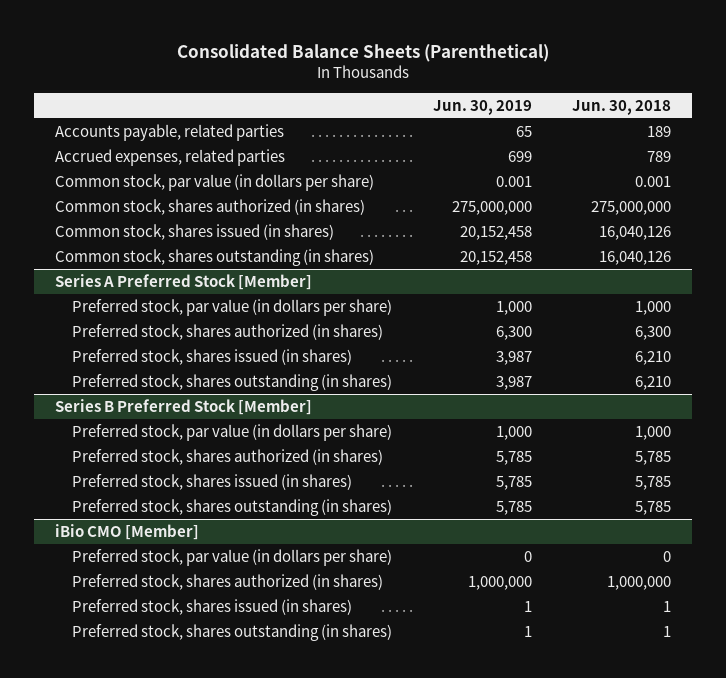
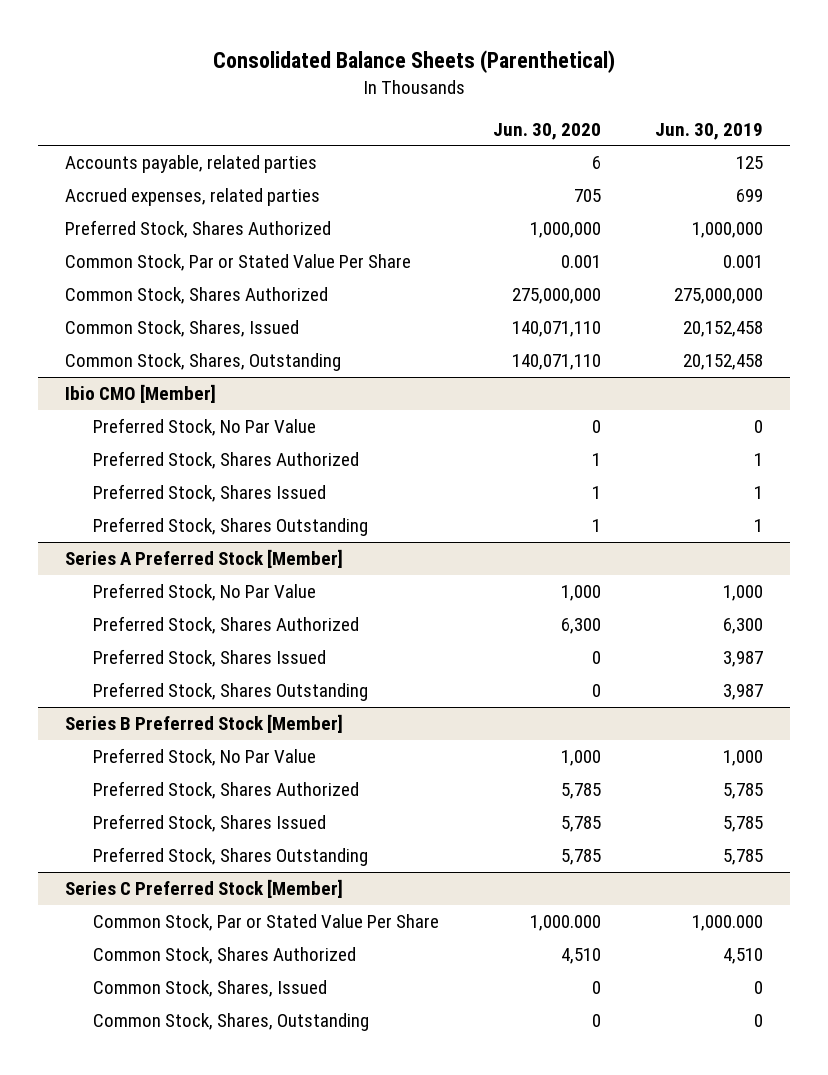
- | Jun. 30, 2019 | Jun. 30, 2018
+ | Jun. 30, 2020 | Jun. 30, 2019
- Accounts payable, related parties | 65 | 189
+ Accounts payable, related parties | 6 | 125
- Common stock, par value (in dollars per share) | 0.001 | 0.001
- Common stock, shares authorized (in shares) | 275,000,000 | 275,000,000
- Common stock, shares issued (in shares) | 20,152,458 | 16,040,126
- Common stock, shares outstanding (in shares) | 20,152,458 | 16,040,126
+ Preferred Stock, Shares Authorized | 1,000,000 | 1,000,000
+ Common Stock, Par or Stated Value Per Share | 0.001 | 0.001
+ Common Stock, Shares Authorized | 275,000,000 | 275,000,000
+ Common Stock, Shares, Issued | 140,071,110 | 20,152,458
+ Common Stock, Shares, Outstanding | 140,071,110 | 20,152,458
+ Ibio CMO [Member]
+ Preferred Stock, No Par Value | 0 | 0
+ Preferred Stock, Shares Authorized | 1 | 1
+ Preferred Stock, Shares Issued | 1 | 1
+ Preferred Stock, Shares Outstanding | 1 | 1
@ Series A Preferred Stock [Member]
- Preferred stock, par value (in dollars per share) | 1,000 | 1,000
- Preferred stock, shares authorized (in shares) | 6,300 | 6,300
- Preferred stock, shares issued (in shares) | 3,987 | 6,210
- Preferred stock, shares outstanding (in shares) | 3,987 | 6,210
+ Preferred Stock, No Par Value | 1,000 | 1,000
+ Preferred Stock, Shares Authorized | 6,300 | 6,300
+ Preferred Stock, Shares Issued | 0 | 3,987
+ Preferred Stock, Shares Outstanding | 0 | 3,987
@ Series B Preferred Stock [Member]
- Preferred stock, par value (in dollars per share) | 1,000 | 1,000
- Preferred stock, shares authorized (in shares) | 5,785 | 5,785
- Preferred stock, shares issued (in shares) | 5,785 | 5,785
- Preferred stock, shares outstanding (in shares) | 5,785 | 5,785
- iBio CMO [Member]
- Preferred stock, par value (in dollars per share) | 0 | 0
- Preferred stock, shares authorized (in shares) | 1,000,000 | 1,000,000
- Preferred stock, shares issued (in shares) | 1 | 1
- Preferred stock, shares outstanding (in shares) | 1 | 1
@ Series B Preferred Stock [Member]
+ Preferred Stock, No Par Value | 1,000 | 1,000
+ Preferred Stock, Shares Authorized | 5,785 | 5,785
+ Preferred Stock, Shares Issued | 5,785 | 5,785
+ Preferred Stock, Shares Outstanding | 5,785 | 5,785
+ Series C Preferred Stock [Member]
+ Common Stock, Par or Stated Value Per Share | 1,000.000 | 1,000.000
+ Common Stock, Shares Authorized | 4,510 | 4,510
+ Common Stock, Shares, Issued | 0 | 0
+ Common Stock, Shares, Outstanding | 0 | 0

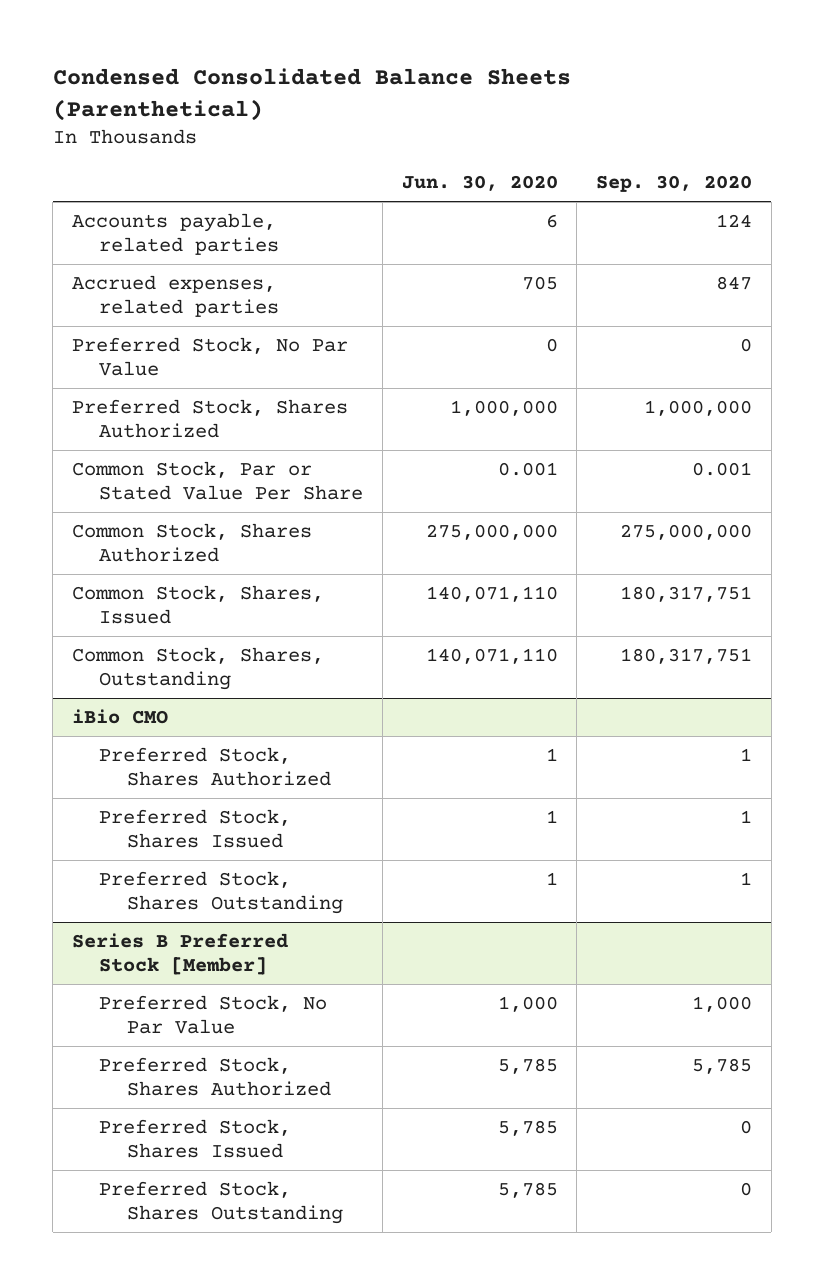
- Consolidated Balance Sheets (Parenthetical)
+ Condensed Consolidated Balance Sheets (Parenthetical)
- | Jun. 30, 2020 | Jun. 30, 2019
+ | Jun. 30, 2020 | Sep. 30, 2020
+ Preferred Stock, No Par Value | 0 | 0
- Ibio CMO [Member]
- Preferred Stock, No Par Value | 0 | 0
+ iBio CMO
- Series A Preferred Stock [Member]
- Preferred Stock, No Par Value | 1,000 | 1,000
- Preferred Stock, Shares Authorized | 6,300 | 6,300
- Preferred Stock, Shares Issued | 0 | 3,987
- Preferred Stock, Shares Outstanding | 0 | 3,987
- Series C Preferred Stock [Member]
- Common Stock, Par or Stated Value Per Share | 1,000.000 | 1,000.000
- Common Stock, Shares Authorized | 4,510 | 4,510
- Common Stock, Shares, Issued | 0 | 0
- Common Stock, Shares, Outstanding | 0 | 0

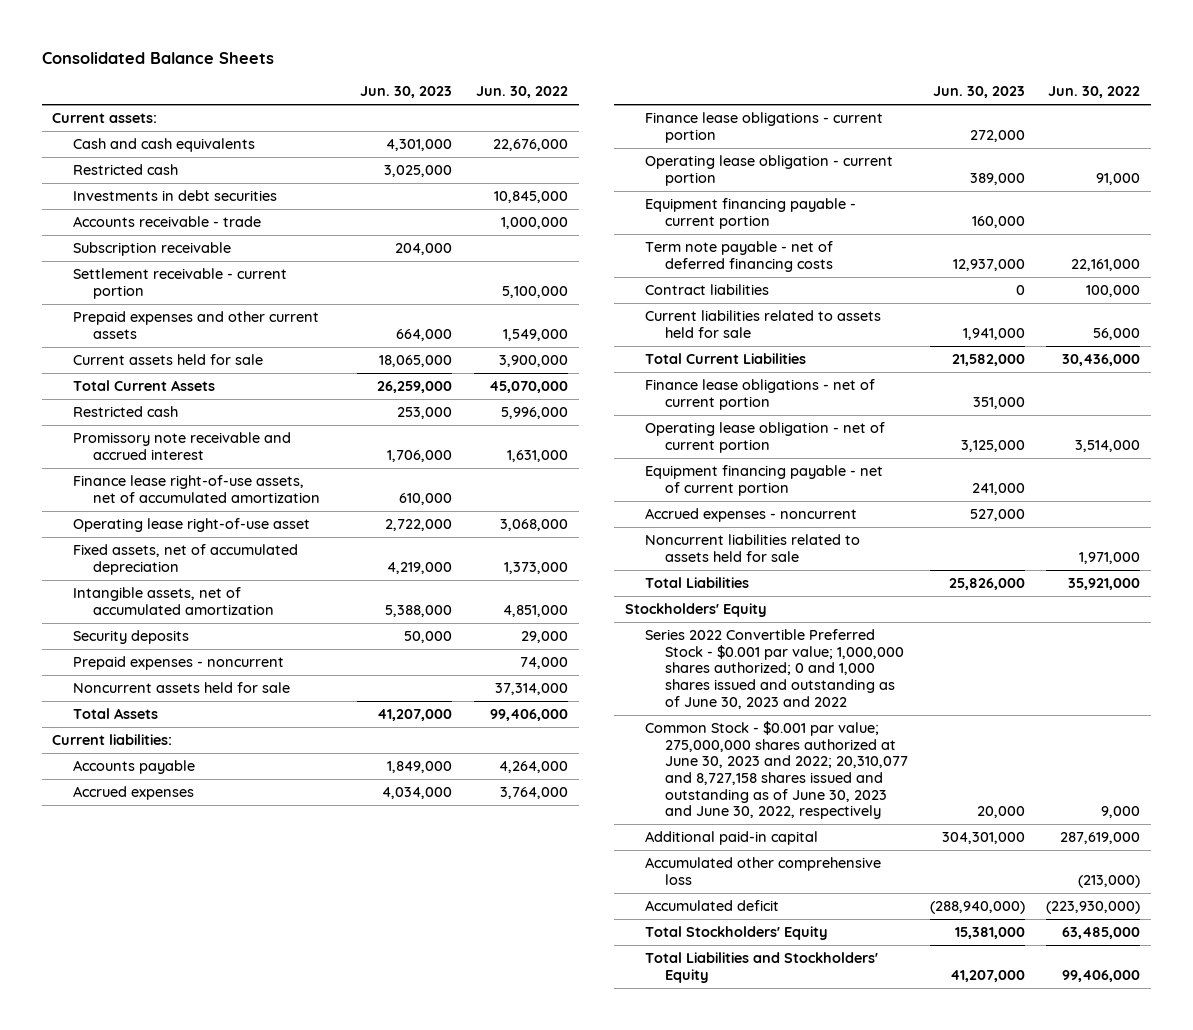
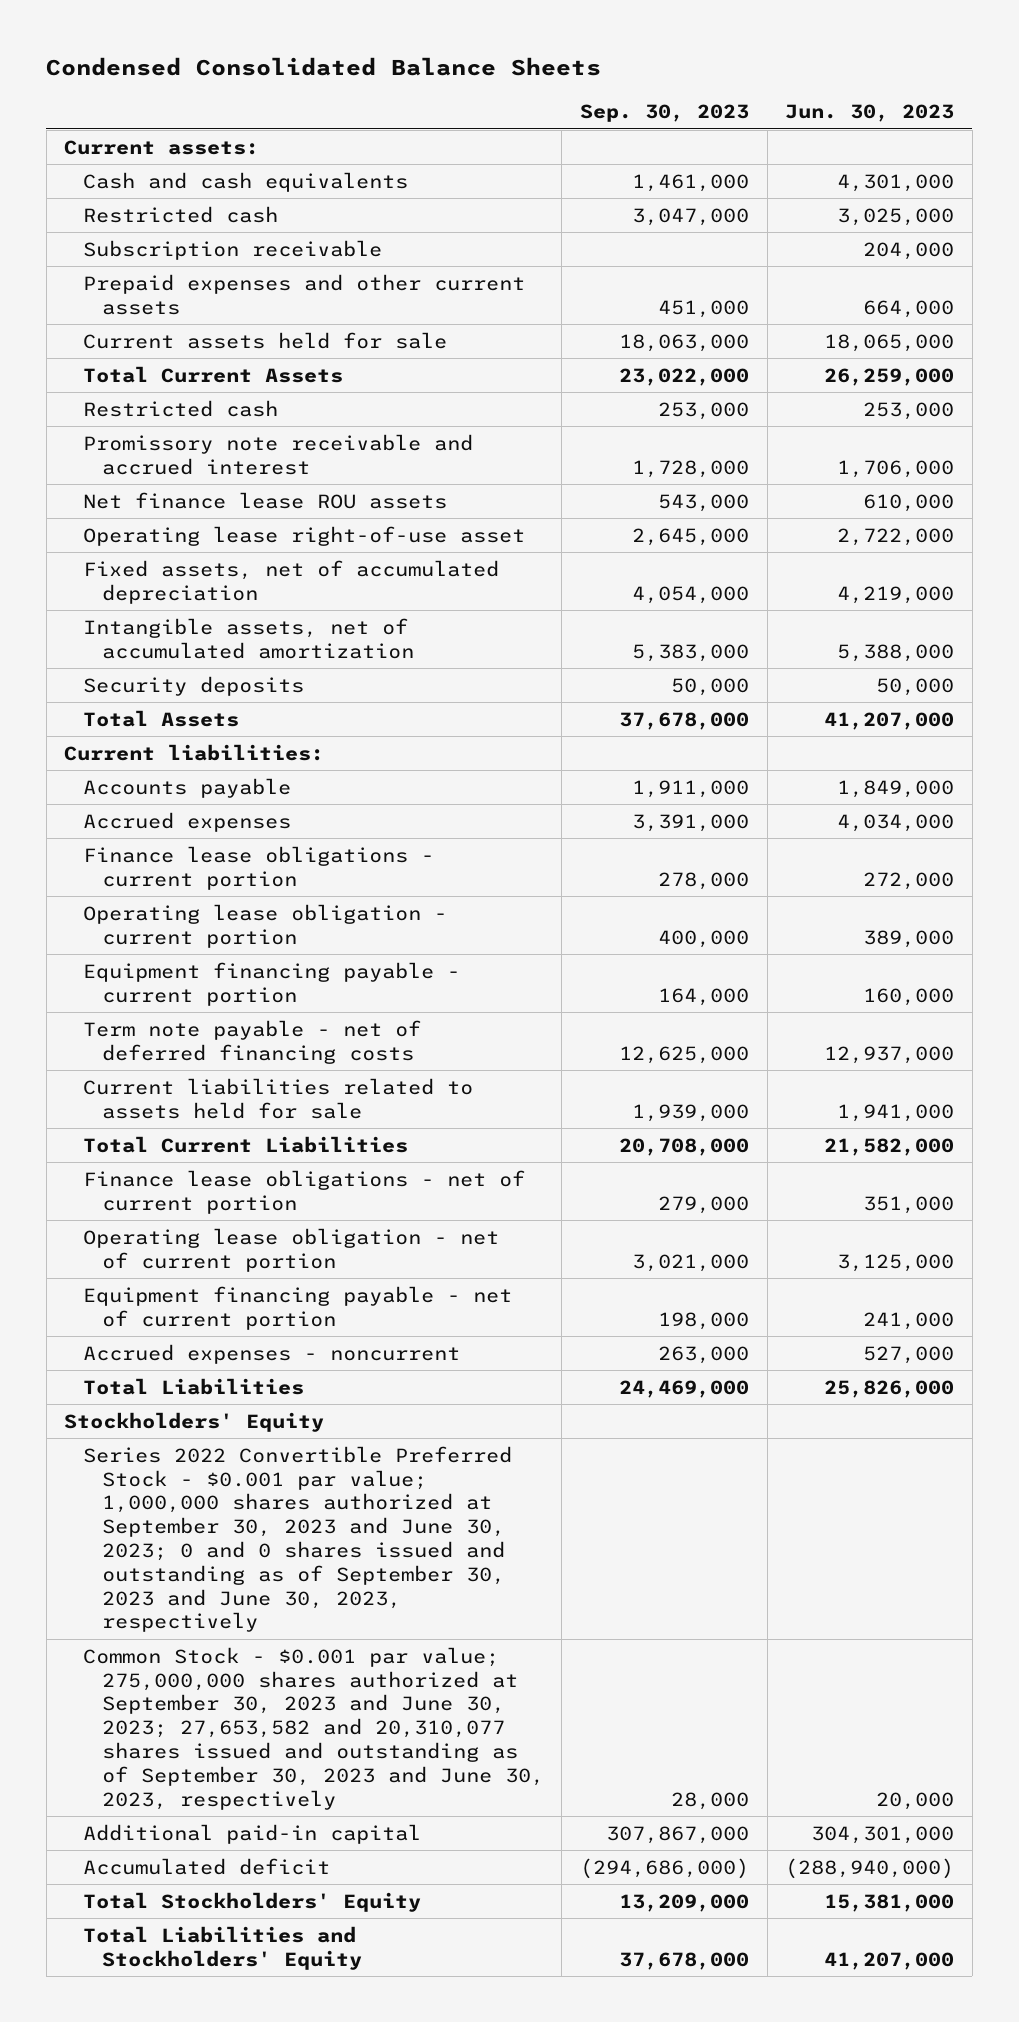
- Consolidated Balance Sheets
+ Condensed Consolidated Balance Sheets
- | Jun. 30, 2023 | Jun. 30, 2022
+ | Sep. 30, 2023 | Jun. 30, 2023
- Investments in debt securities | | 10,845,000
- Accounts receivable - trade | | 1,000,000
- Settlement receivable - current portion | | 5,100,000
- Finance lease right-of-use assets, net of accumulated amortization | 610,000 |
+ Net finance lease ROU assets | 543,000 | 610,000
- Prepaid expenses - noncurrent | | 74,000
- Noncurrent assets held for sale | | 37,314,000
- Contract liabilities | 0 | 100,000
- Noncurrent liabilities related to assets held for sale | | 1,971,000
- Series 2022 Convertible Preferred Stock - $0.001 par value; 1,000,000 shares authorized; 0 and 1,000 shares issued and outstanding as of June 30, 2023 and 2022
- Common Stock - $0.001 par value; 275,000,000 shares authorized at June 30, 2023 and 2022; 20,310,077 and 8,727,158 shares issued and outstanding as of June 30, 2023 and June 30, 2022, respectively | 20,000 | 9,000
+ Series 2022 Convertible Preferred Stock - $0.001 par value; 1,000,000 shares authorized at September 30, 2023 and June 30, 2023; 0 and 0 shares issued and outstanding as of September 30, 2023 and June 30, 2023, respectively
+ Common Stock - $0.001 par value; 275,000,000 shares authorized at September 30, 2023 and June 30, 2023; 27,653,582 and 20,310,077 shares issued and outstanding as of September 30, 2023 and June 30, 2023, respectively | 28,000 | 20,000
- Accumulated other comprehensive loss | | (213,000)

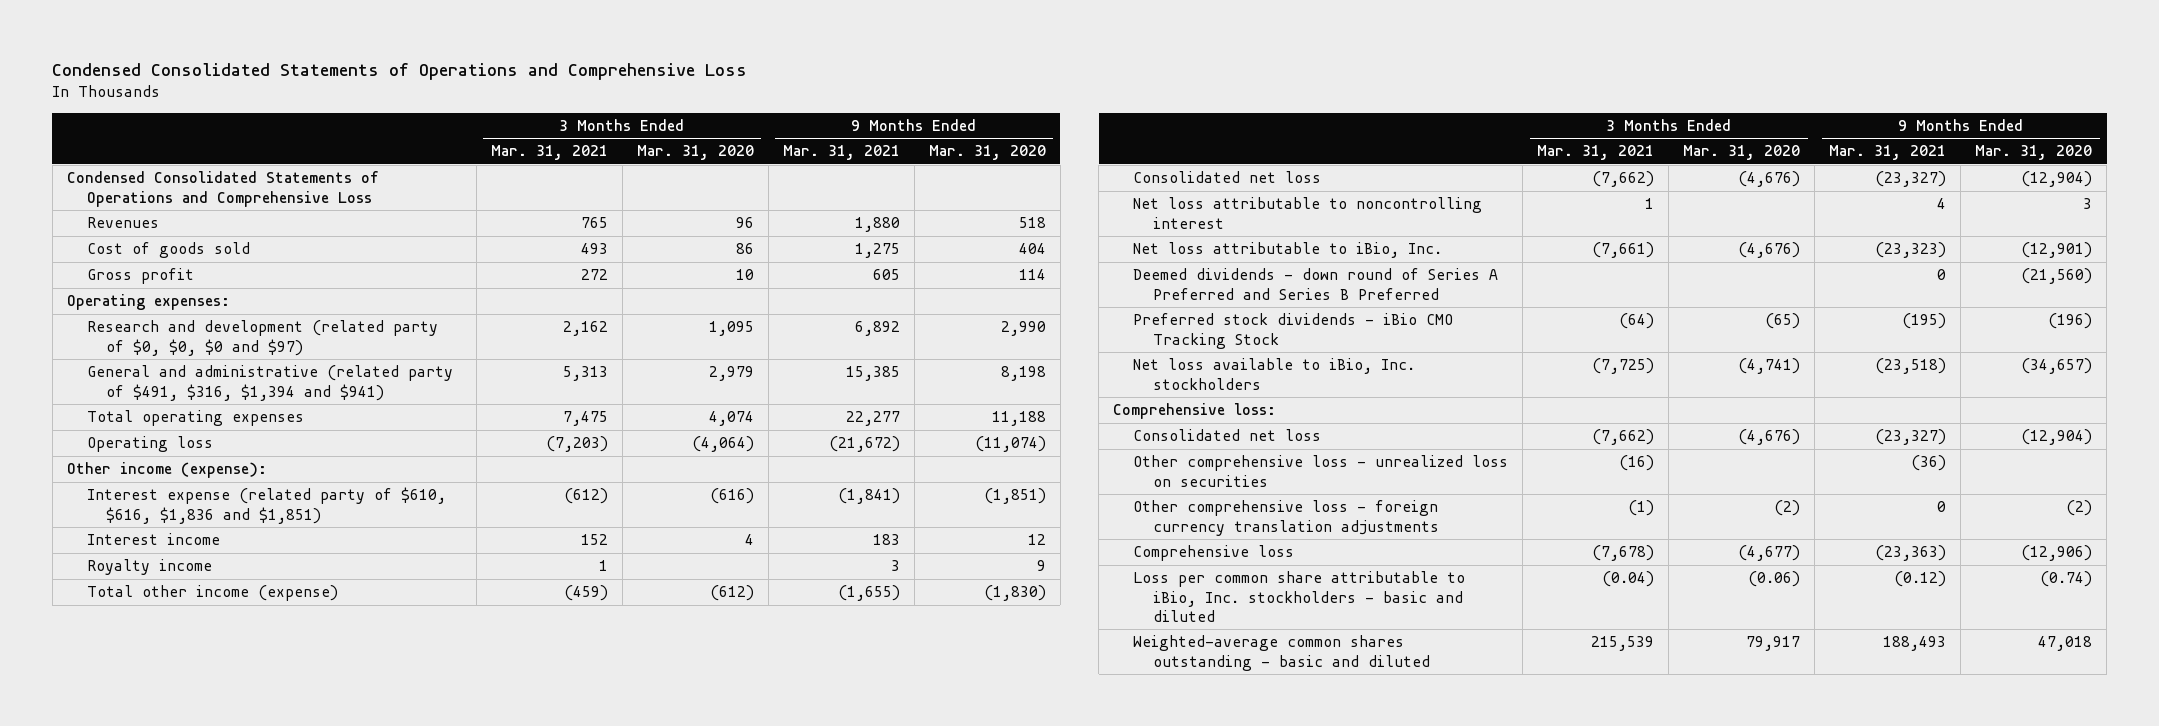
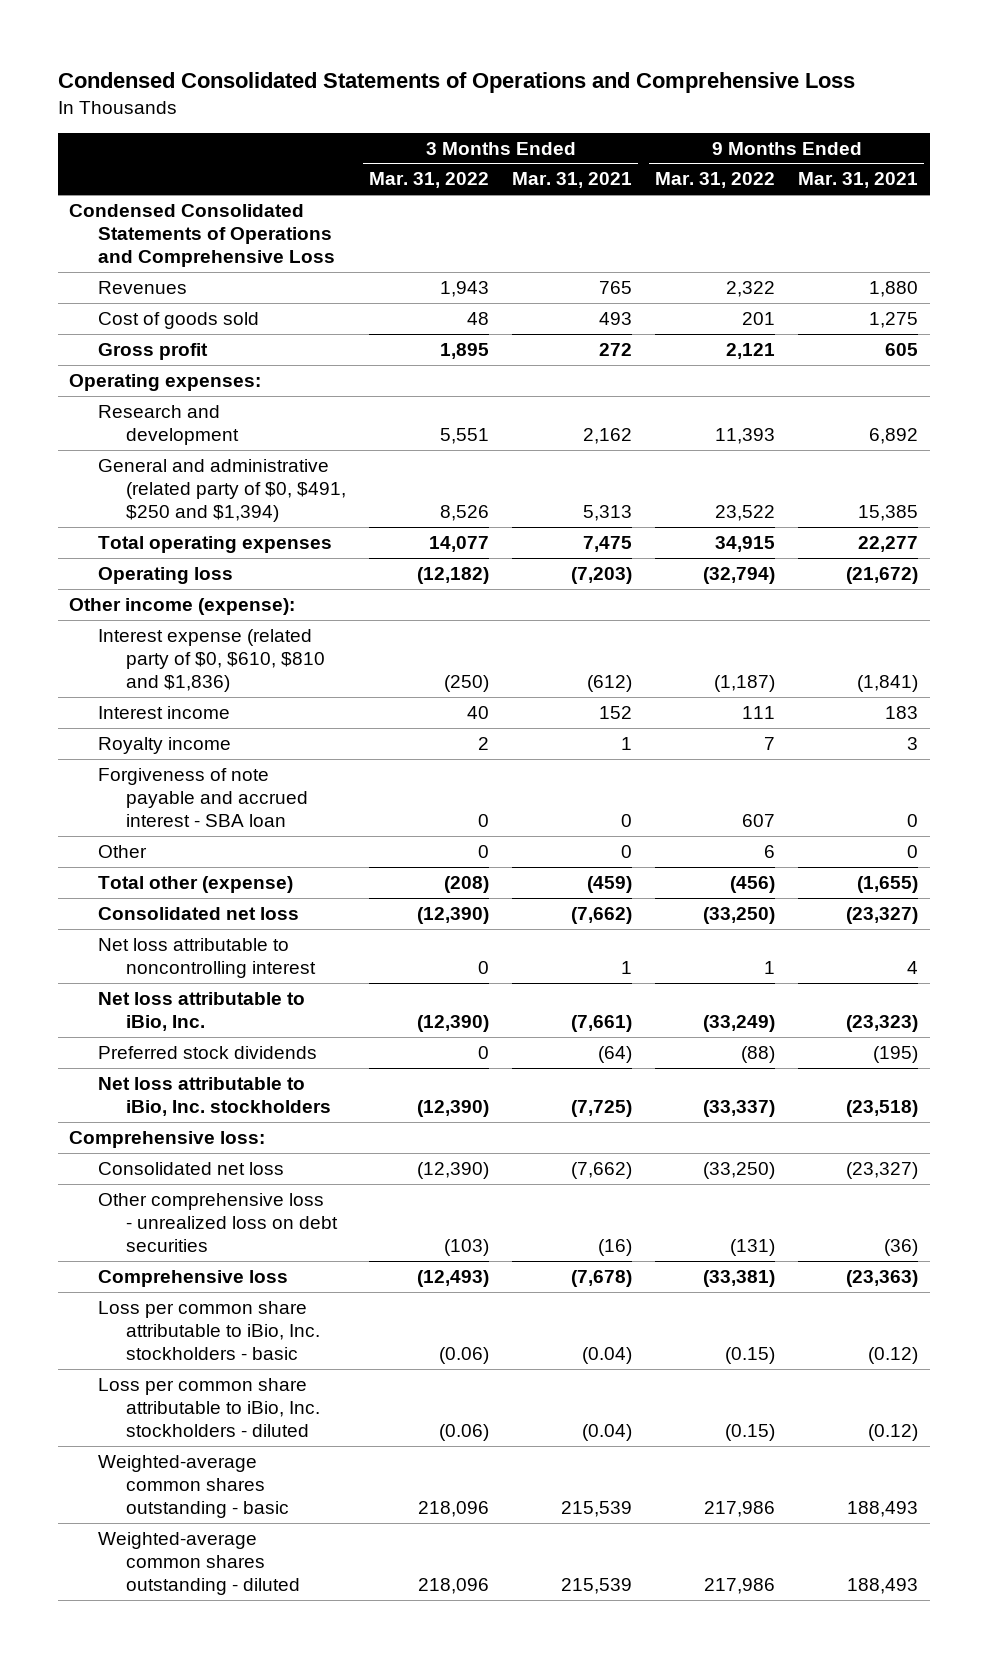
- | 3 Months Ended Mar. 31, 2021 | 3 Months Ended Mar. 31, 2020 | 9 Months Ended Mar. 31, 2021 | 9 Months Ended Mar. 31, 2020
+ | 3 Months Ended Mar. 31, 2022 | 3 Months Ended Mar. 31, 2021 | 9 Months Ended Mar. 31, 2022 | 9 Months Ended Mar. 31, 2021
- Research and development (related party of $0, $0, $0 and $97) | 2,162 | 1,095 | 6,892 | 2,990
- General and administrative (related party of $491, $316, $1,394 and $941) | 5,313 | 2,979 | 15,385 | 8,198
+ Research and development | 5,551 | 2,162 | 11,393 | 6,892
+ General and administrative (related party of $0, $491, $250 and $1,394) | 8,526 | 5,313 | 23,522 | 15,385
- Interest expense (related party of $610, $616, $1,836 and $1,851) | (612) | (616) | (1,841) | (1,851)
+ Interest expense (related party of $0, $610, $810 and $1,836) | (250) | (612) | (1,187) | (1,841)
- Total other income (expense) | (459) | (612) | (1,655) | (1,830)
+ Forgiveness of note payable and accrued interest - SBA loan | 0 | 0 | 607 | 0
+ Other | 0 | 0 | 6 | 0
+ Total other (expense) | (208) | (459) | (456) | (1,655)
- Deemed dividends - down round of Series A Preferred and Series B Preferred | | | 0 | (21,560)
- Preferred stock dividends - iBio CMO Tracking Stock | (64) | (65) | (195) | (196)
- Net loss available to iBio, Inc. stockholders | (7,725) | (4,741) | (23,518) | (34,657)
+ Preferred stock dividends | 0 | (64) | (88) | (195)
+ Net loss attributable to iBio, Inc. stockholders | (12,390) | (7,725) | (33,337) | (23,518)
- Other comprehensive loss - unrealized loss on securities | (16) | | (36) |
- Other comprehensive loss - foreign currency translation adjustments | (1) | (2) | 0 | (2)
+ Other comprehensive loss - unrealized loss on debt securities | (103) | (16) | (131) | (36)
- Loss per common share attributable to iBio, Inc. stockholders - basic and diluted | (0.04) | (0.06) | (0.12) | (0.74)
- Weighted-average common shares outstanding - basic and diluted | 215,539 | 79,917 | 188,493 | 47,018
+ Loss per common share attributable to iBio, Inc. stockholders - basic | (0.06) | (0.04) | (0.15) | (0.12)
+ Loss per common share attributable to iBio, Inc. stockholders - diluted | (0.06) | (0.04) | (0.15) | (0.12)
+ Weighted-average common shares outstanding - basic | 218,096 | 215,539 | 217,986 | 188,493
+ Weighted-average common shares outstanding - diluted | 218,096 | 215,539 | 217,986 | 188,493

